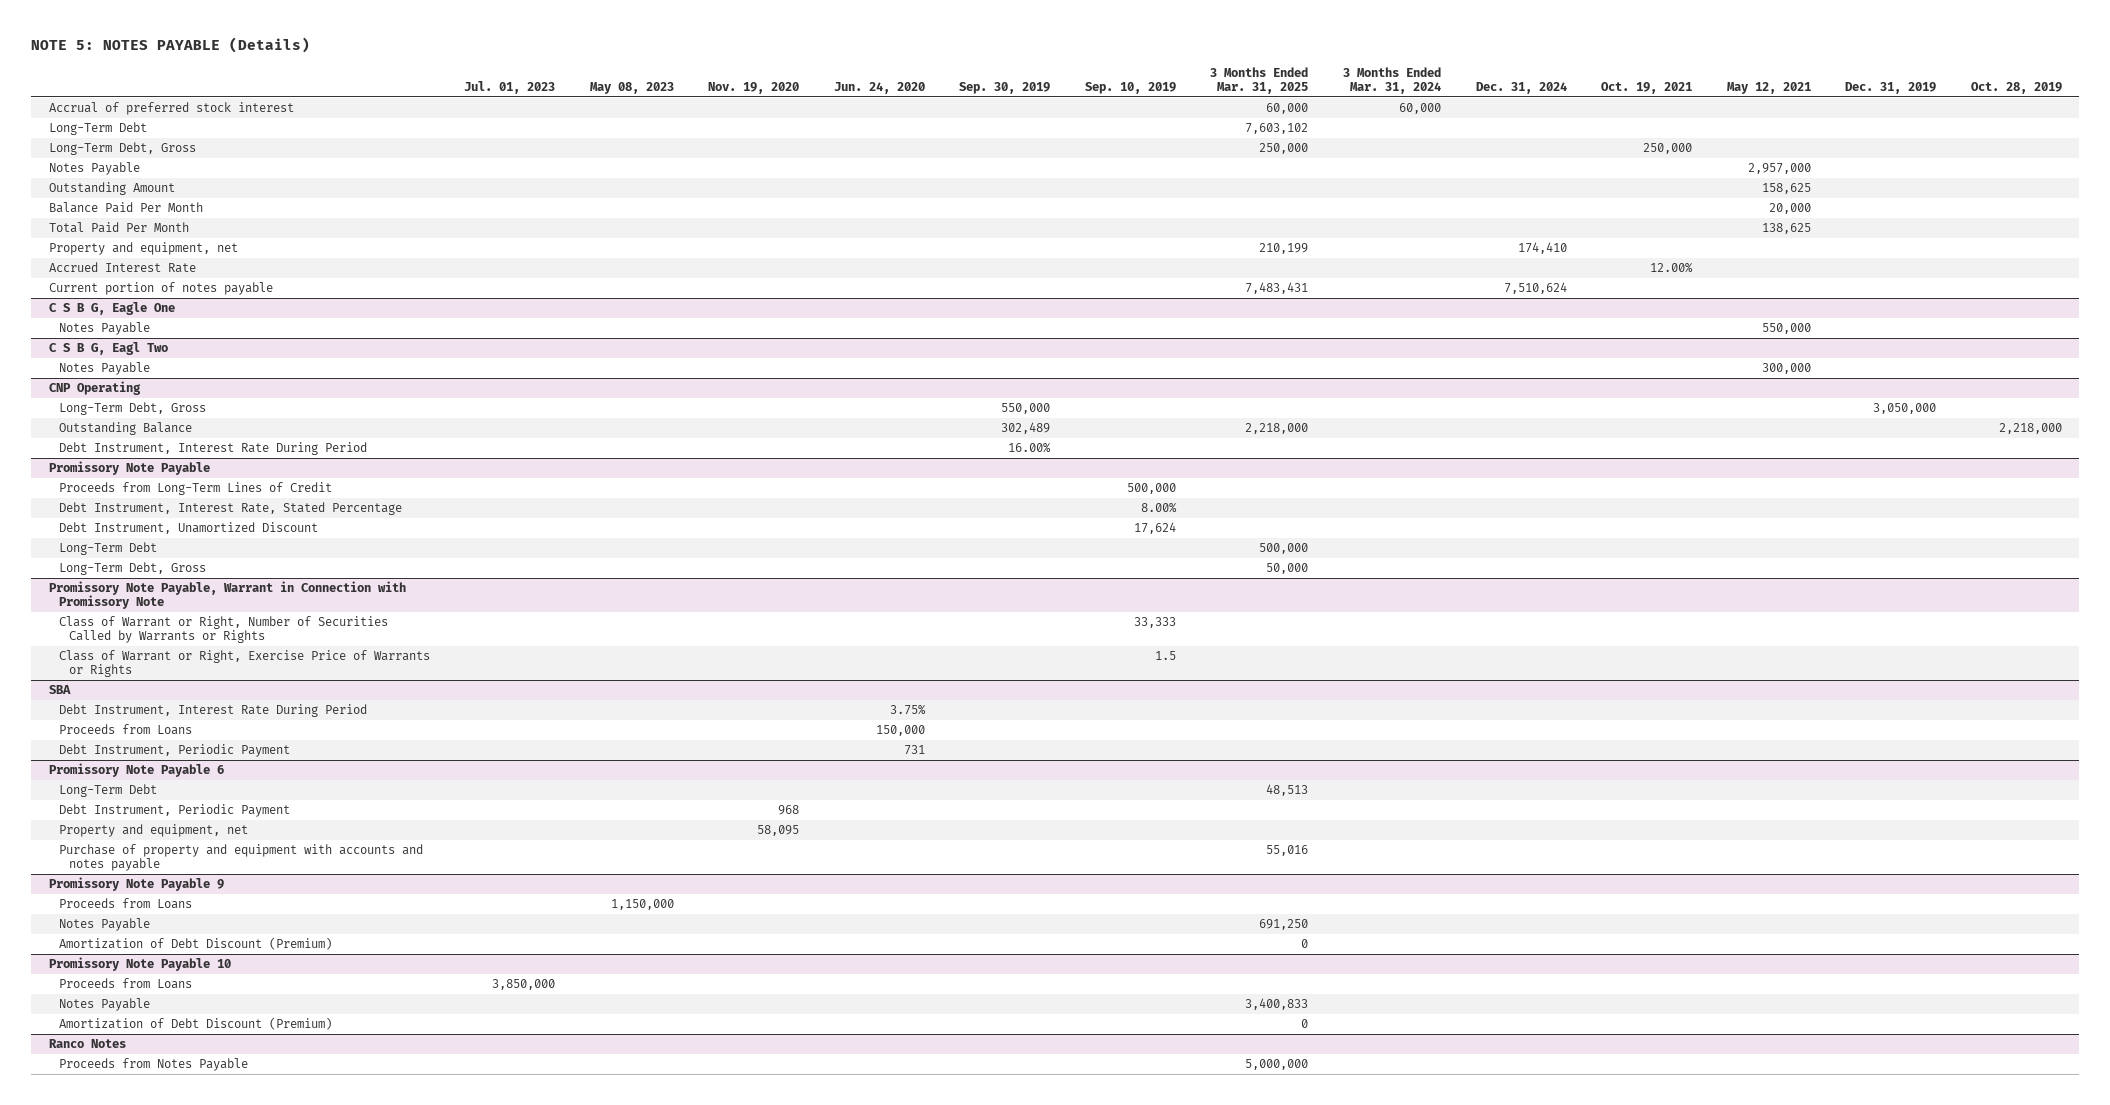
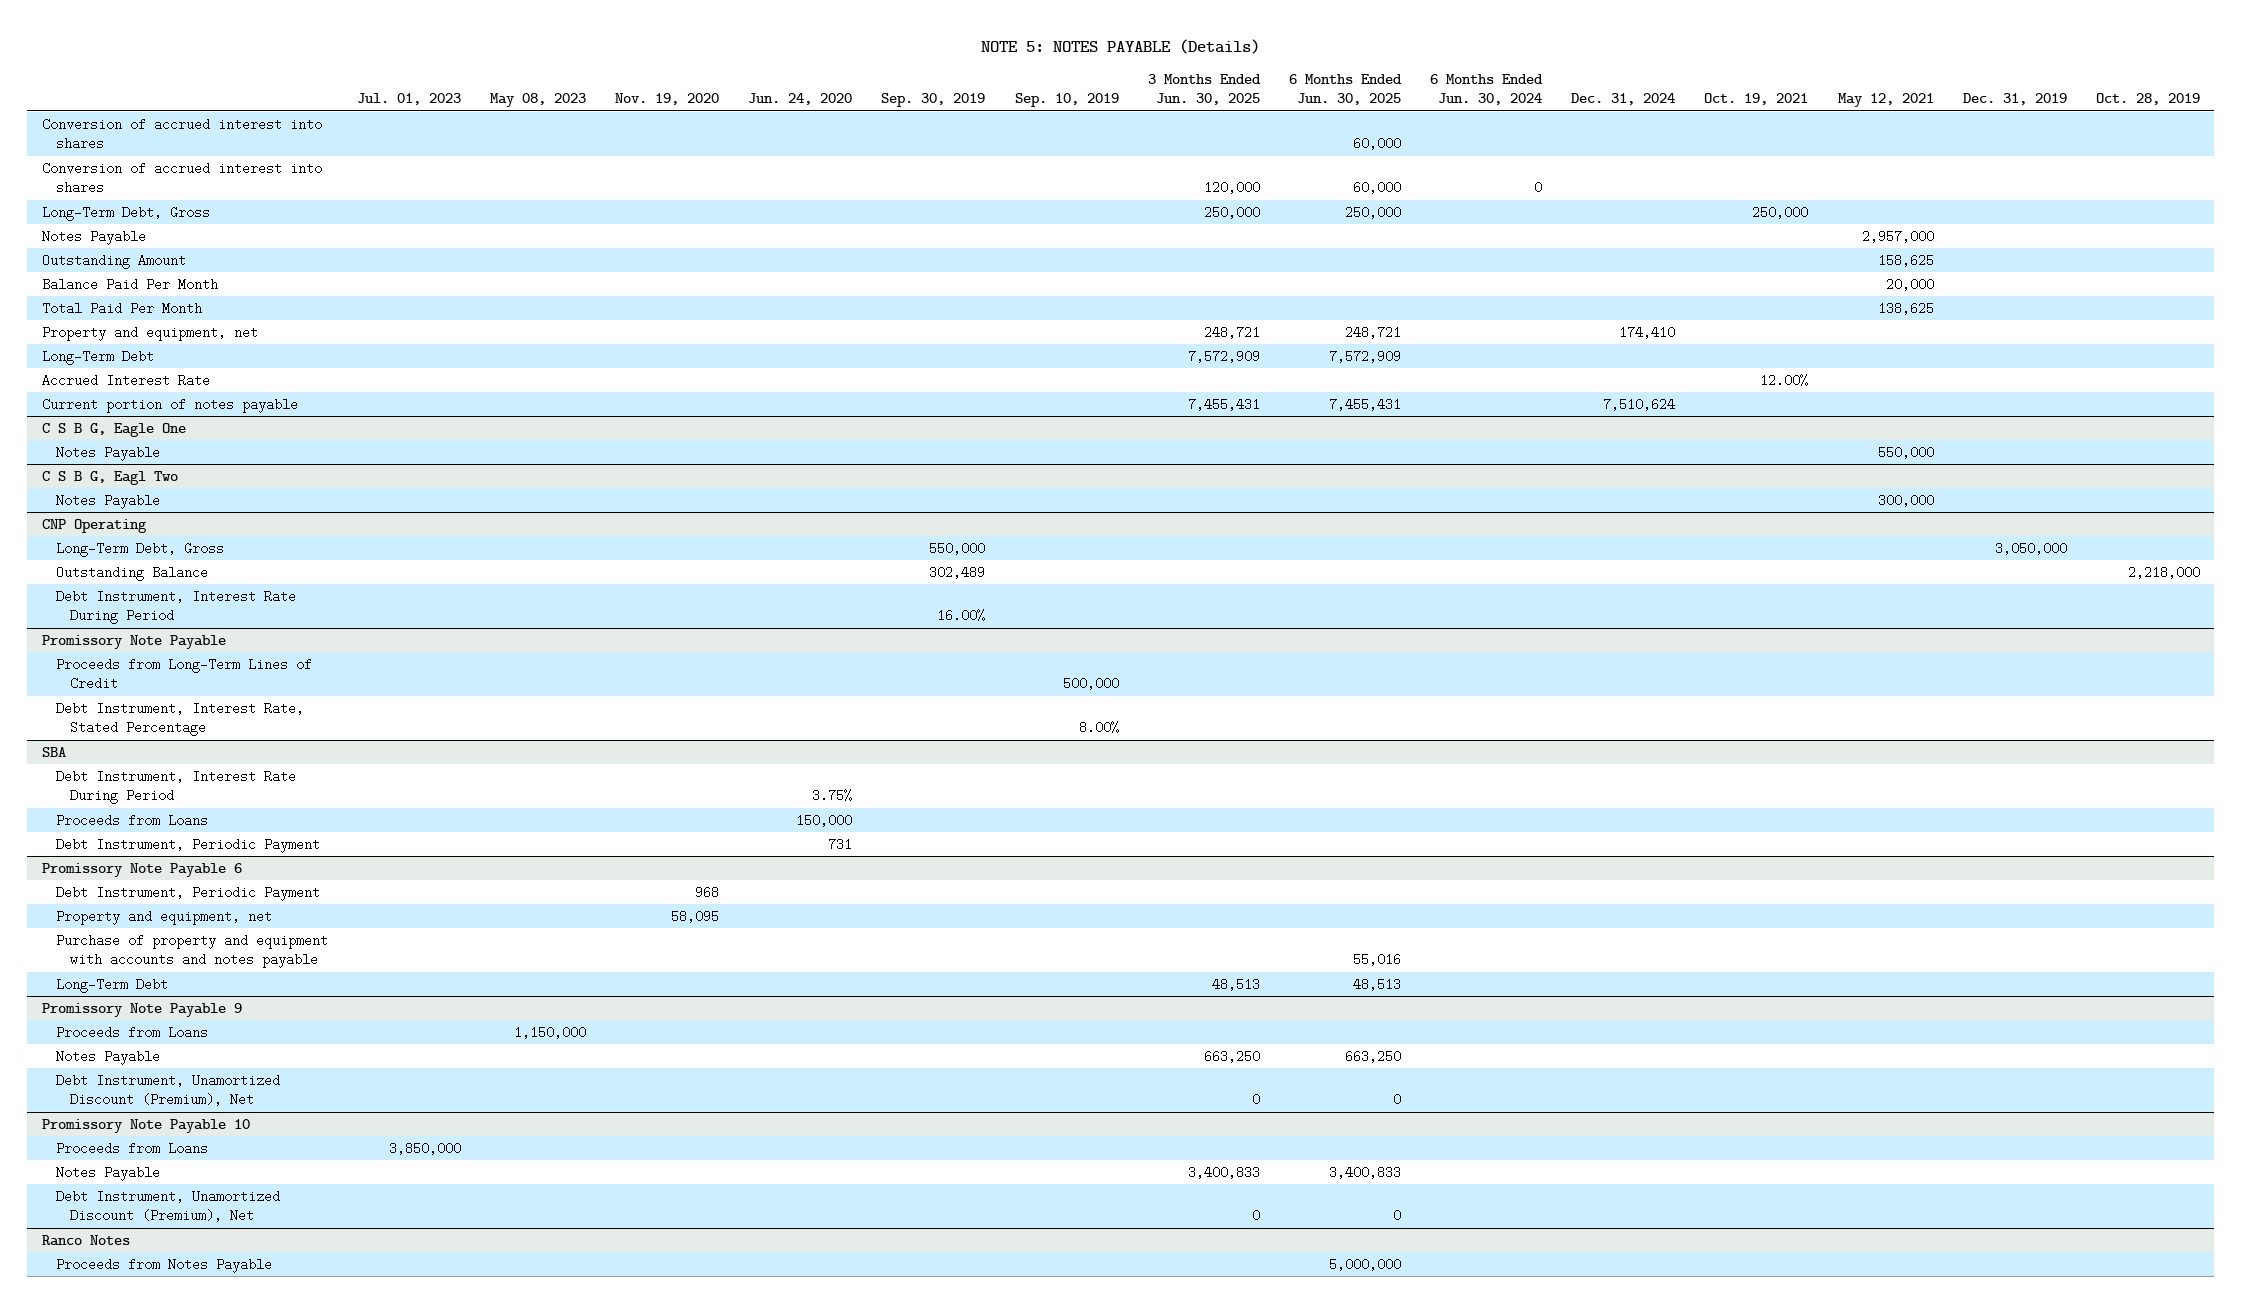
- | Jul. 01, 2023 | May 08, 2023 | Nov. 19, 2020 | Jun. 24, 2020 | Sep. 30, 2019 | Sep. 10, 2019 | 3 Months Ended Mar. 31, 2025 | 3 Months Ended Mar. 31, 2024 | Dec. 31, 2024 | Oct. 19, 2021 | May 12, 2021 | Dec. 31, 2019 | Oct. 28, 2019
+ | Jul. 01, 2023 | May 08, 2023 | Nov. 19, 2020 | Jun. 24, 2020 | Sep. 30, 2019 | Sep. 10, 2019 | 3 Months Ended Jun. 30, 2025 | 6 Months Ended Jun. 30, 2025 | 6 Months Ended Jun. 30, 2024 | Dec. 31, 2024 | Oct. 19, 2021 | May 12, 2021 | Dec. 31, 2019 | Oct. 28, 2019
- Accrual of preferred stock interest | | | | | | | 60,000 | 60,000 | | | | |
+ Conversion of accrued interest into shares | | | | | | | | 60,000 | | | | | |
+ Conversion of accrued interest into shares | | | | | | | 120,000 | 60,000 | 0 | | | | |
moved down: Long-Term Debt | | | | | | | 7,572,909 | 7,572,909 | | | | | |
@ Promissory Note Payable
- Debt Instrument, Unamortized Discount | | | | | | 17,624 | | | | | | |
- Long-Term Debt | | | | | | | 500,000 | | | | | |
- Long-Term Debt, Gross | | | | | | | 50,000 | | | | | |
- Promissory Note Payable, Warrant in Connection with Promissory Note
- Class of Warrant or Right, Number of Securities Called by Warrants or Rights | | | | | | 33,333 | | | | | | |
- Class of Warrant or Right, Exercise Price of Warrants or Rights | | | | | | 1.5 | | | | | | |
@ Promissory Note Payable 6
moved down: Long-Term Debt | | | | | | | 48,513 | 48,513 | | | | | |
@ Promissory Note Payable 9
- Amortization of Debt Discount (Premium) | | | | | | | 0 | | | | | |
+ Debt Instrument, Unamortized Discount (Premium), Net | | | | | | | 0 | 0 | | | | | |
@ Promissory Note Payable 10
- Amortization of Debt Discount (Premium) | | | | | | | 0 | | | | | |
+ Debt Instrument, Unamortized Discount (Premium), Net | | | | | | | 0 | 0 | | | | | |

